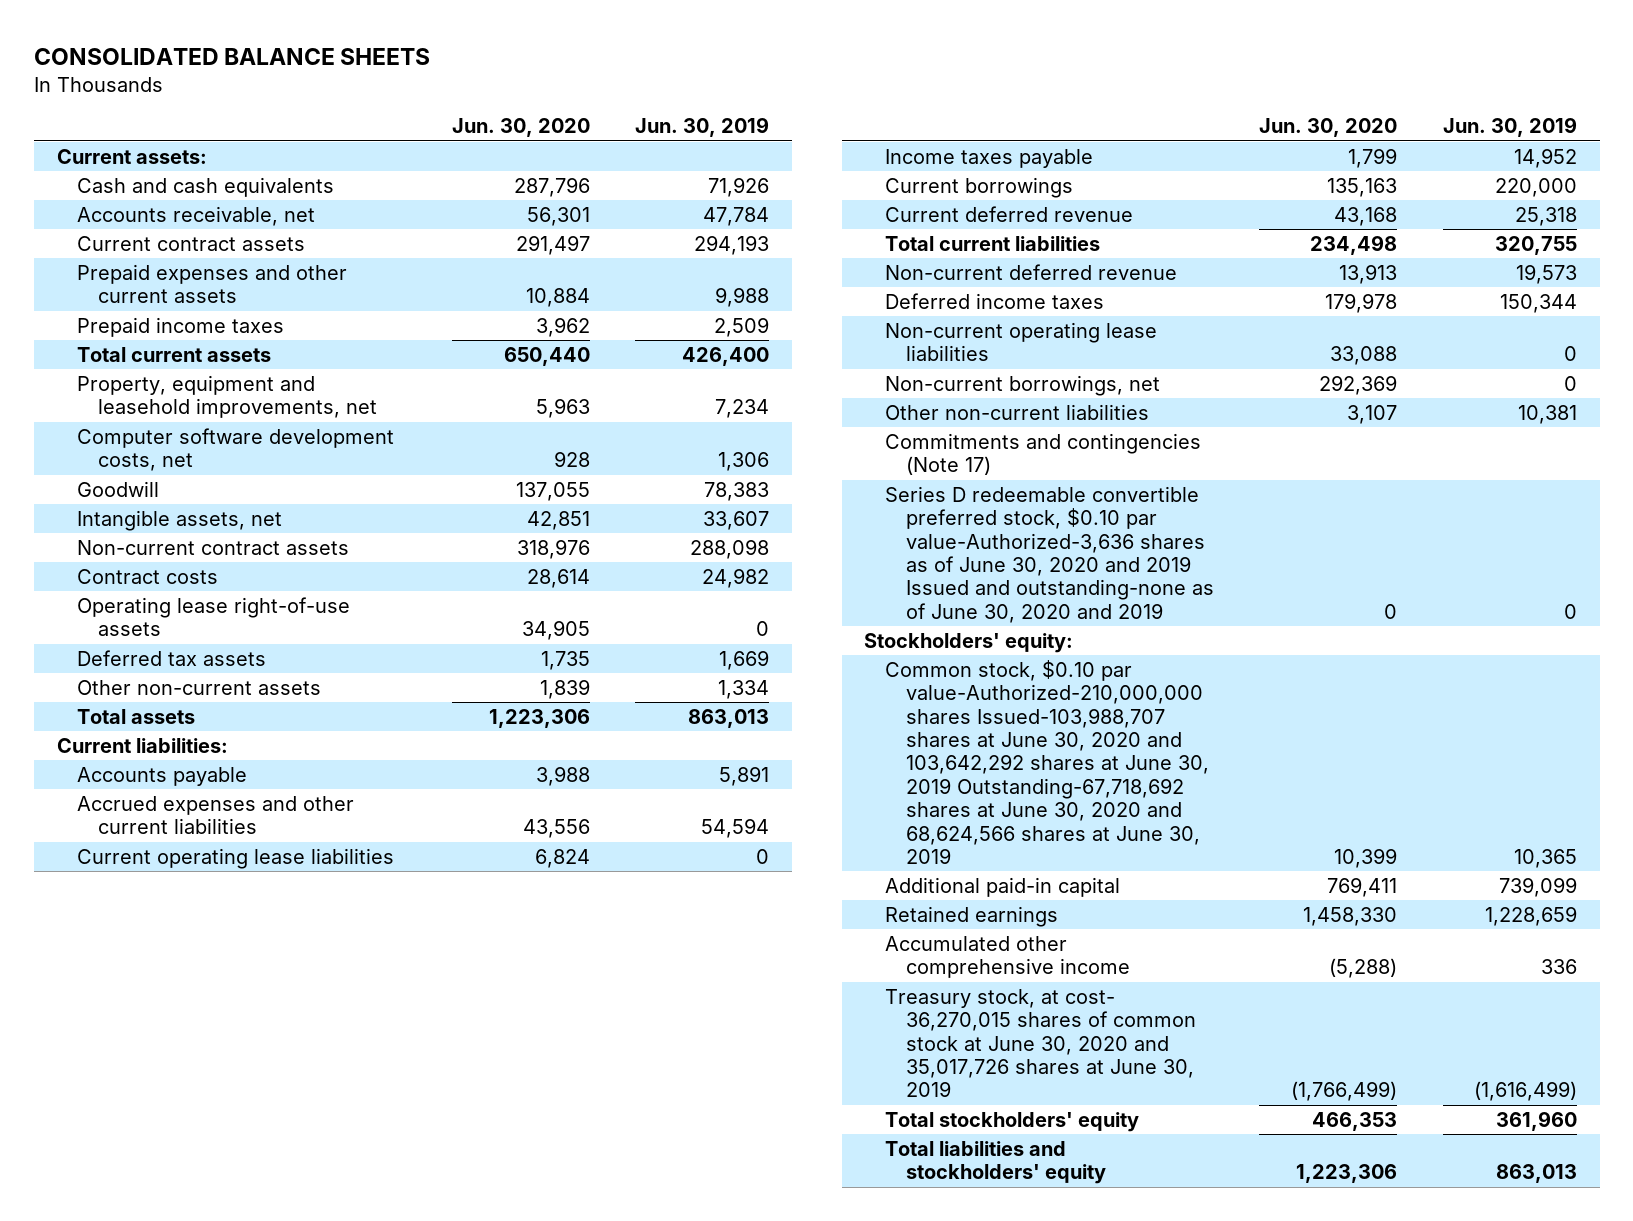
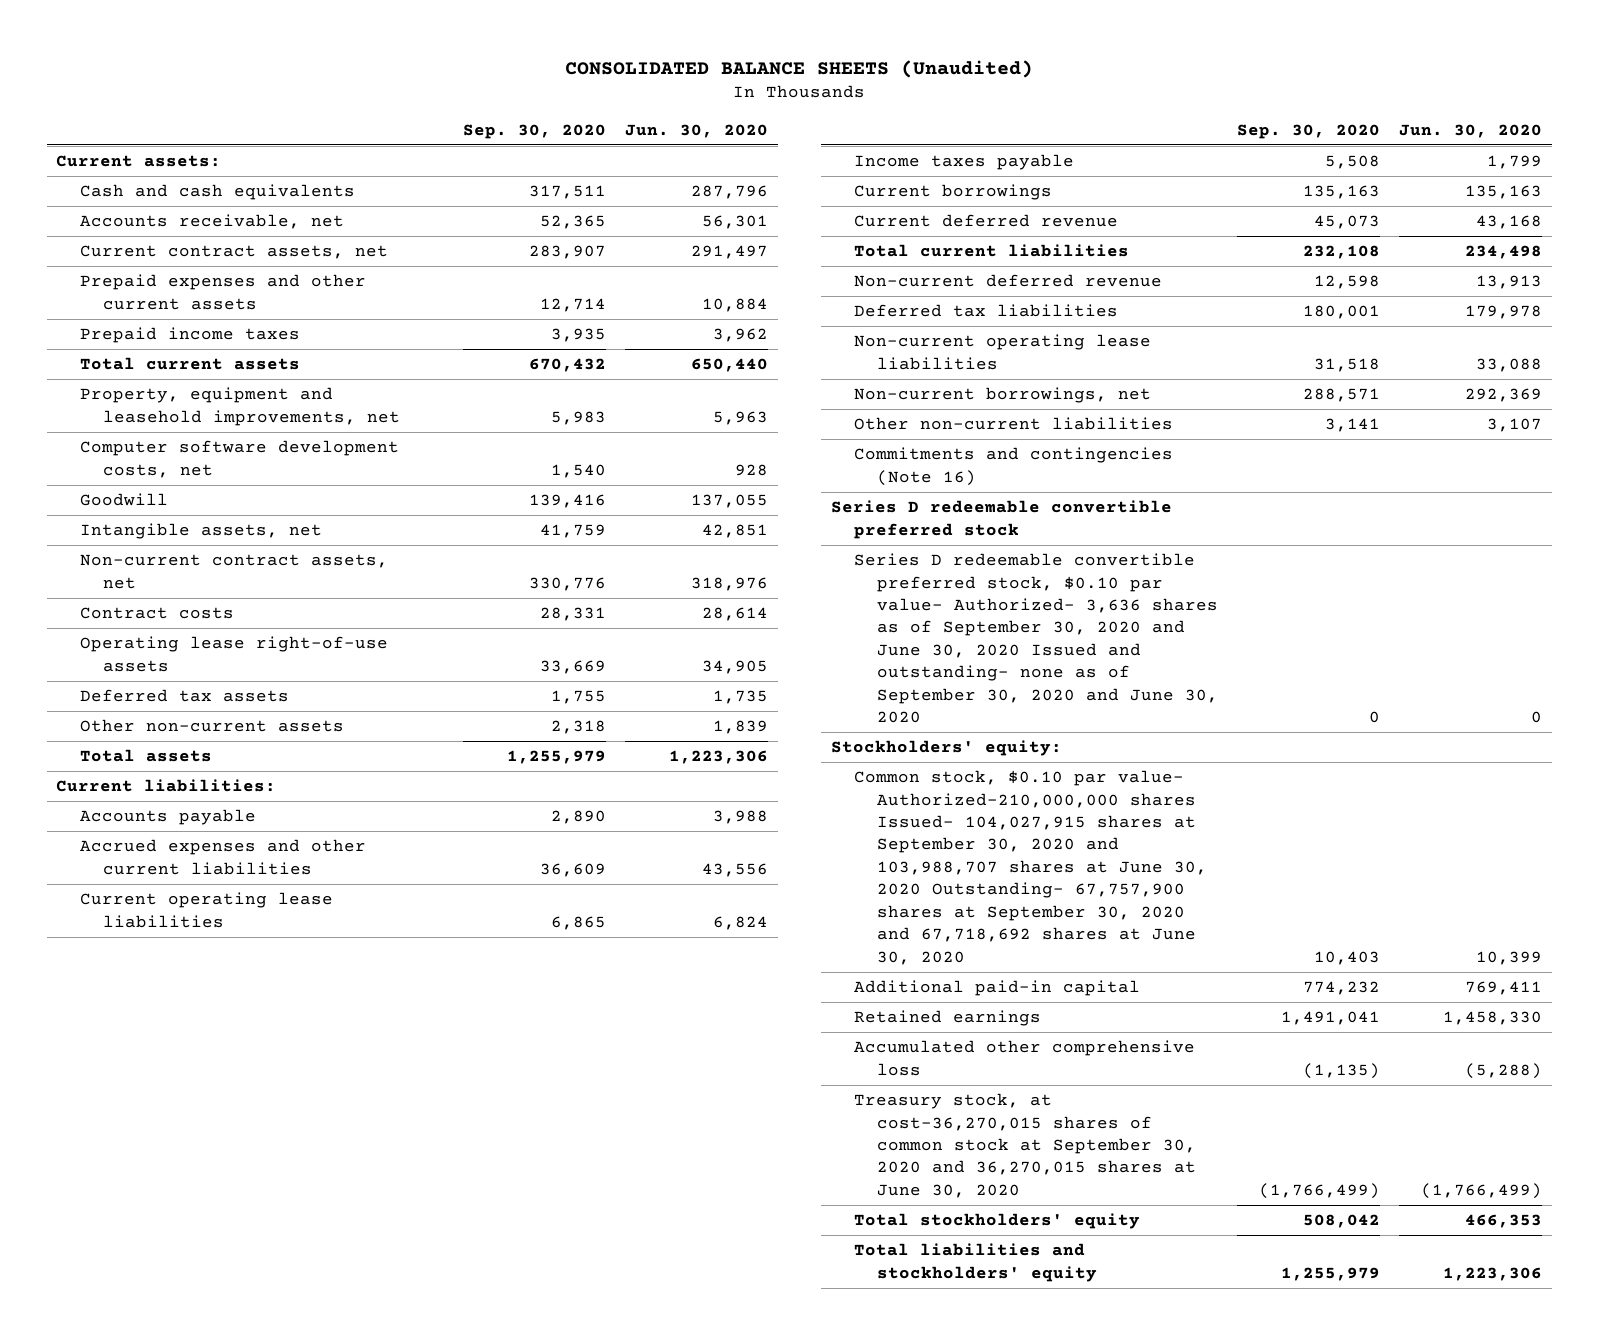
- CONSOLIDATED BALANCE SHEETS
+ CONSOLIDATED BALANCE SHEETS (Unaudited)
- | Jun. 30, 2020 | Jun. 30, 2019
+ | Sep. 30, 2020 | Jun. 30, 2020
- Current contract assets | 291,497 | 294,193
+ Current contract assets, net | 283,907 | 291,497
- Non-current contract assets | 318,976 | 288,098
+ Non-current contract assets, net | 330,776 | 318,976
- Deferred income taxes | 179,978 | 150,344
+ Deferred tax liabilities | 180,001 | 179,978
- Commitments and contingencies (Note 17)
- Series D redeemable convertible preferred stock, $0.10 par value-Authorized-3,636 shares as of June 30, 2020 and 2019 Issued and outstanding-none as of June 30, 2020 and 2019 | 0 | 0
+ Commitments and contingencies (Note 16)
+ Series D redeemable convertible preferred stock
+ Series D redeemable convertible preferred stock, $0.10 par value- Authorized- 3,636 shares as of September 30, 2020 and June 30, 2020 Issued and outstanding- none as of September 30, 2020 and June 30, 2020 | 0 | 0
- Common stock, $0.10 par value-Authorized-210,000,000 shares Issued-103,988,707 shares at June 30, 2020 and 103,642,292 shares at June 30, 2019 Outstanding-67,718,692 shares at June 30, 2020 and 68,624,566 shares at June 30, 2019 | 10,399 | 10,365
+ Common stock, $0.10 par value- Authorized-210,000,000 shares Issued- 104,027,915 shares at September 30, 2020 and 103,988,707 shares at June 30, 2020 Outstanding- 67,757,900 shares at September 30, 2020 and 67,718,692 shares at June 30, 2020 | 10,403 | 10,399
- Accumulated other comprehensive income | (5,288) | 336
- Treasury stock, at cost- 36,270,015 shares of common stock at June 30, 2020 and 35,017,726 shares at June 30, 2019 | (1,766,499) | (1,616,499)
+ Accumulated other comprehensive loss | (1,135) | (5,288)
+ Treasury stock, at cost-36,270,015 shares of common stock at September 30, 2020 and 36,270,015 shares at June 30, 2020 | (1,766,499) | (1,766,499)

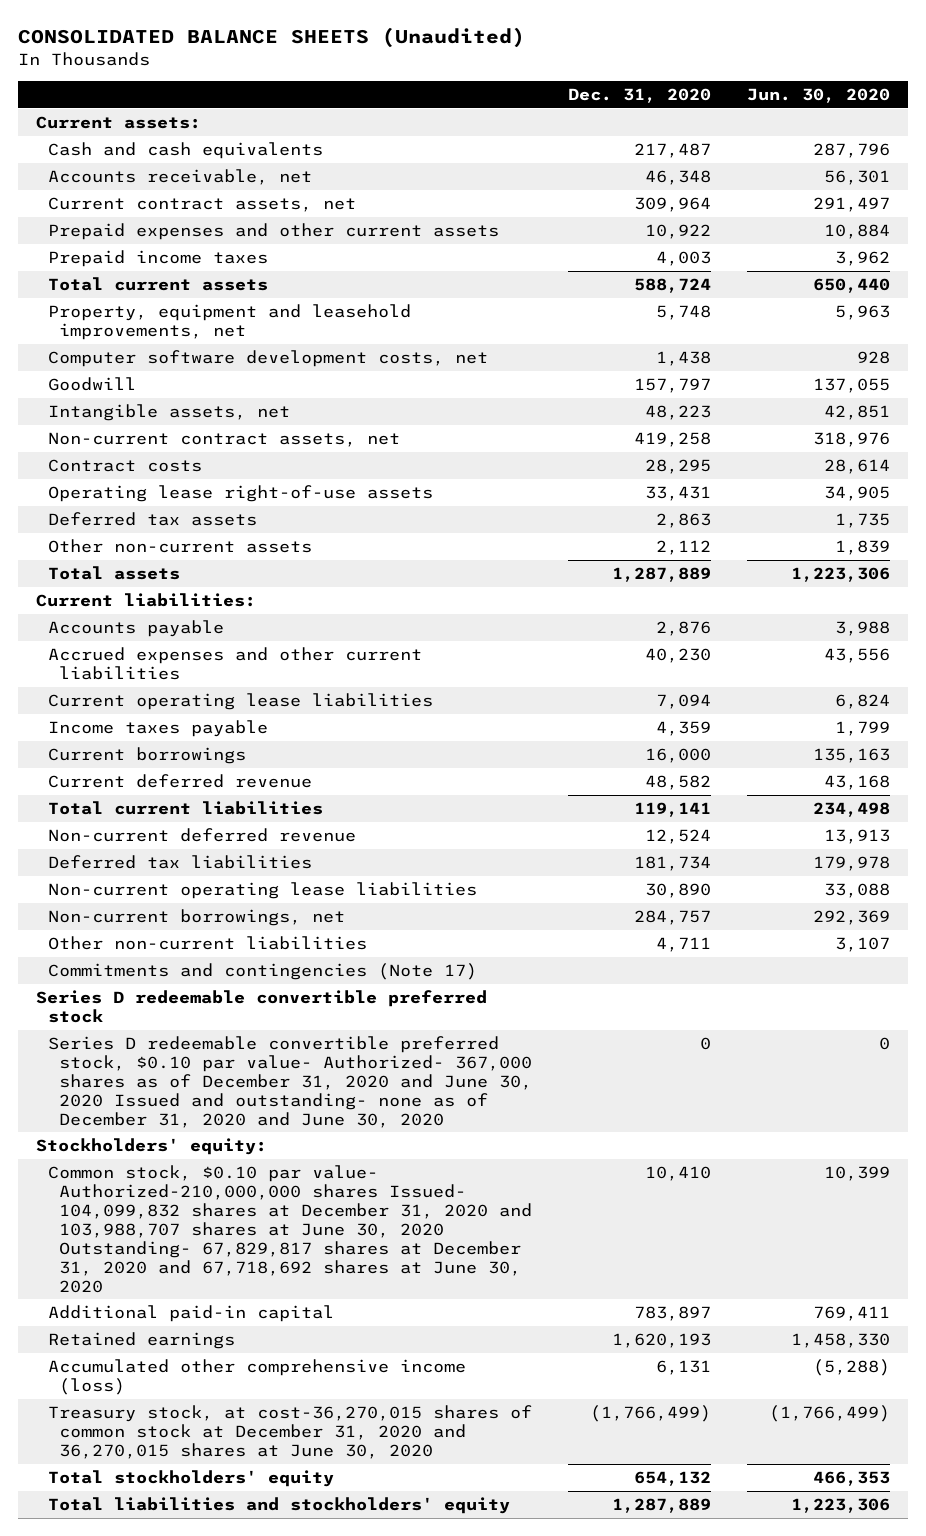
- | Sep. 30, 2020 | Jun. 30, 2020
+ | Dec. 31, 2020 | Jun. 30, 2020
- Commitments and contingencies (Note 16)
+ Commitments and contingencies (Note 17)
- Series D redeemable convertible preferred stock, $0.10 par value- Authorized- 3,636 shares as of September 30, 2020 and June 30, 2020 Issued and outstanding- none as of September 30, 2020 and June 30, 2020 | 0 | 0
+ Series D redeemable convertible preferred stock, $0.10 par value- Authorized- 367,000 shares as of December 31, 2020 and June 30, 2020 Issued and outstanding- none as of December 31, 2020 and June 30, 2020 | 0 | 0
- Common stock, $0.10 par value- Authorized-210,000,000 shares Issued- 104,027,915 shares at September 30, 2020 and 103,988,707 shares at June 30, 2020 Outstanding- 67,757,900 shares at September 30, 2020 and 67,718,692 shares at June 30, 2020 | 10,403 | 10,399
+ Common stock, $0.10 par value- Authorized-210,000,000 shares Issued- 104,099,832 shares at December 31, 2020 and 103,988,707 shares at June 30, 2020 Outstanding- 67,829,817 shares at December 31, 2020 and 67,718,692 shares at June 30, 2020 | 10,410 | 10,399
- Accumulated other comprehensive loss | (1,135) | (5,288)
- Treasury stock, at cost-36,270,015 shares of common stock at September 30, 2020 and 36,270,015 shares at June 30, 2020 | (1,766,499) | (1,766,499)
+ Accumulated other comprehensive income (loss) | 6,131 | (5,288)
+ Treasury stock, at cost-36,270,015 shares of common stock at December 31, 2020 and 36,270,015 shares at June 30, 2020 | (1,766,499) | (1,766,499)

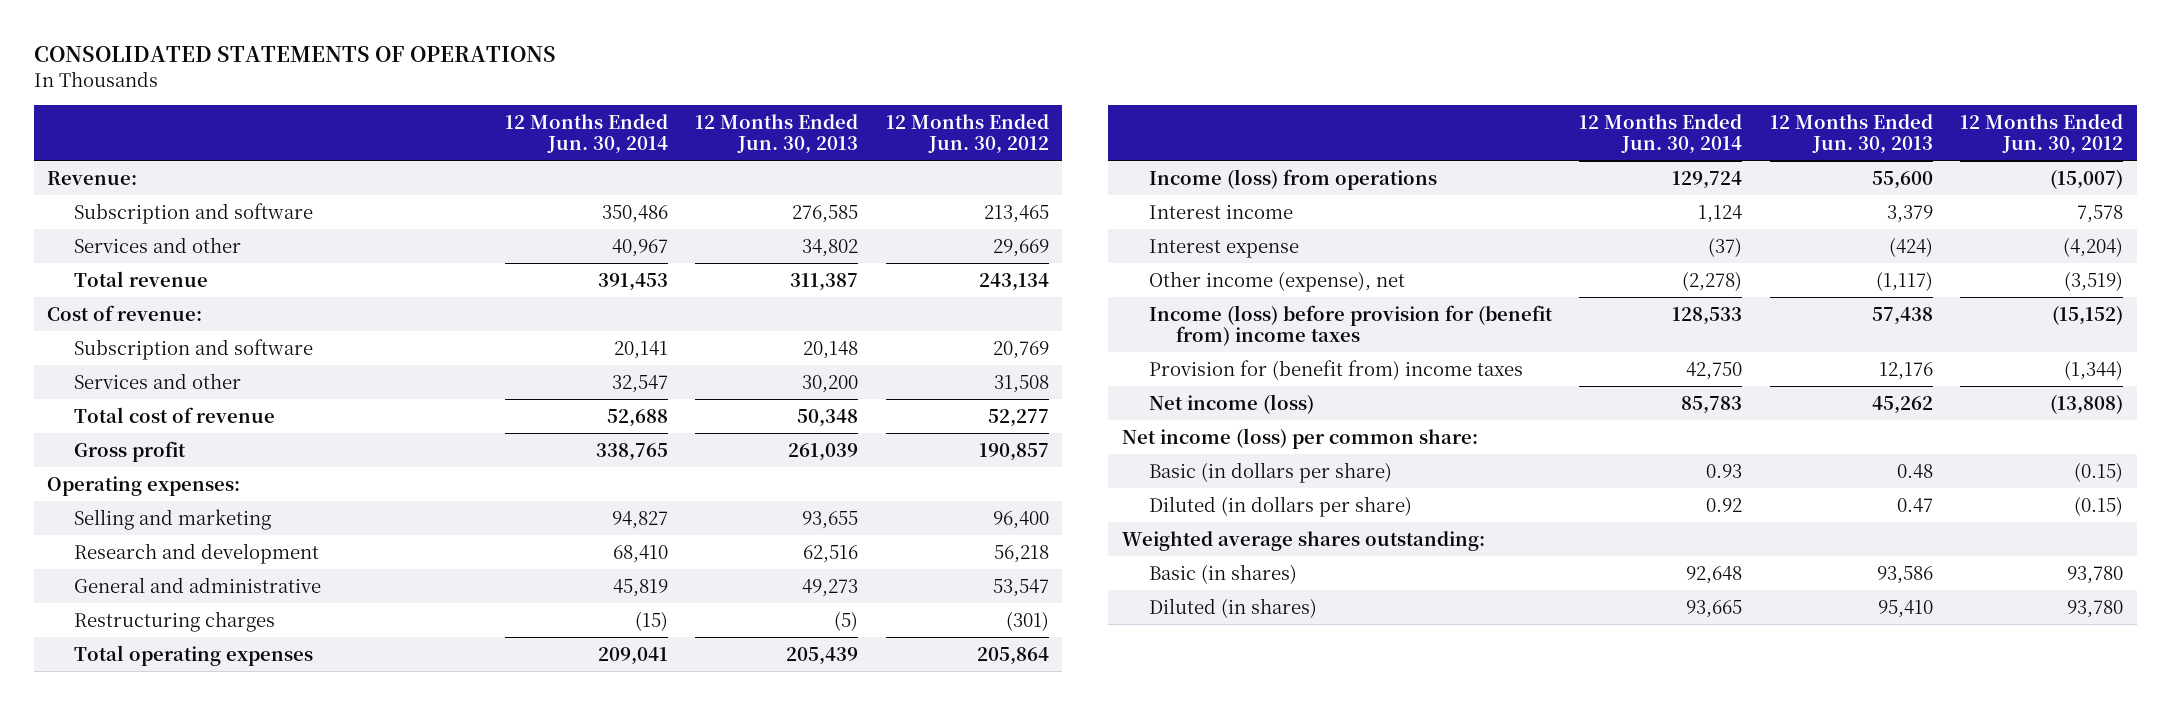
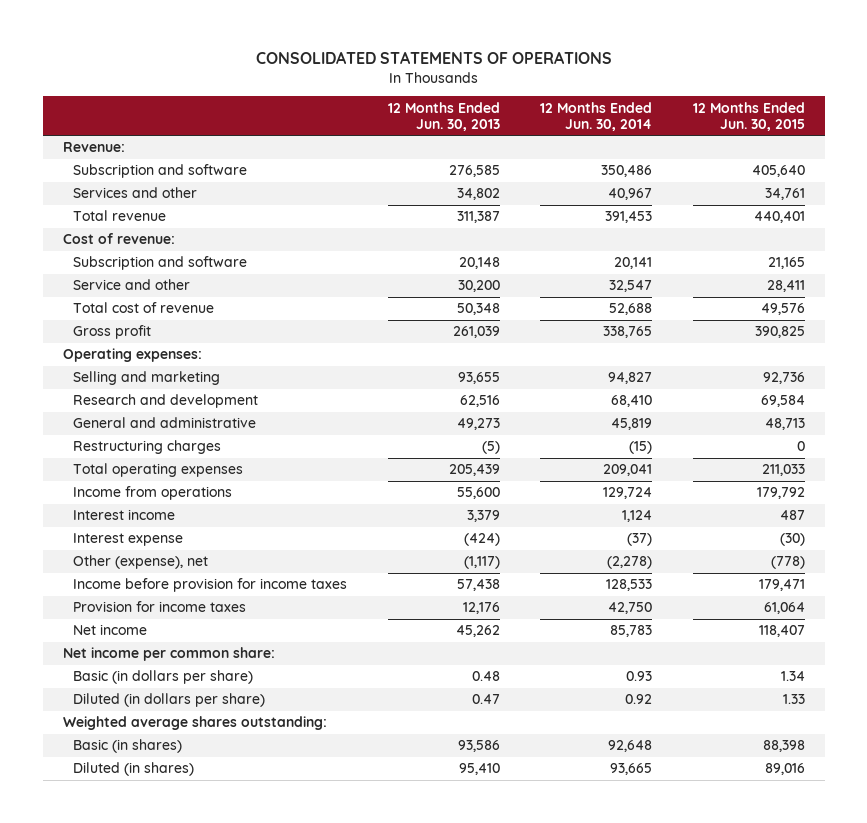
- | 12 Months Ended Jun. 30, 2014 | 12 Months Ended Jun. 30, 2013 | 12 Months Ended Jun. 30, 2012
+ | 12 Months Ended Jun. 30, 2013 | 12 Months Ended Jun. 30, 2014 | 12 Months Ended Jun. 30, 2015
- Services and other | 32,547 | 30,200 | 31,508
+ Service and other | 30,200 | 32,547 | 28,411
- Income (loss) from operations | 129,724 | 55,600 | (15,007)
+ Income from operations | 55,600 | 129,724 | 179,792
- Other income (expense), net | (2,278) | (1,117) | (3,519)
- Income (loss) before provision for (benefit from) income taxes | 128,533 | 57,438 | (15,152)
- Provision for (benefit from) income taxes | 42,750 | 12,176 | (1,344)
- Net income (loss) | 85,783 | 45,262 | (13,808)
- Net income (loss) per common share:
+ Other (expense), net | (1,117) | (2,278) | (778)
+ Income before provision for income taxes | 57,438 | 128,533 | 179,471
+ Provision for income taxes | 12,176 | 42,750 | 61,064
+ Net income | 45,262 | 85,783 | 118,407
+ Net income per common share:

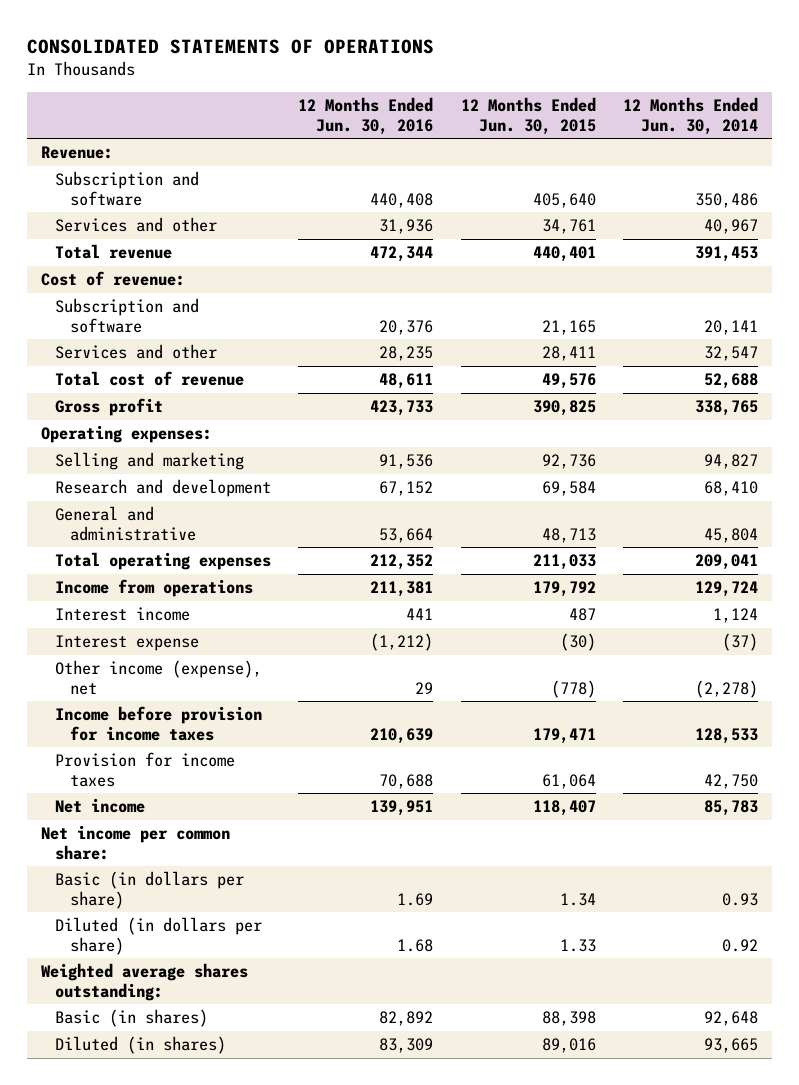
- | 12 Months Ended Jun. 30, 2013 | 12 Months Ended Jun. 30, 2014 | 12 Months Ended Jun. 30, 2015
+ | 12 Months Ended Jun. 30, 2016 | 12 Months Ended Jun. 30, 2015 | 12 Months Ended Jun. 30, 2014
- Service and other | 30,200 | 32,547 | 28,411
+ Services and other | 28,235 | 28,411 | 32,547
- General and administrative | 49,273 | 45,819 | 48,713
- Restructuring charges | (5) | (15) | 0
+ General and administrative | 53,664 | 48,713 | 45,804
- Other (expense), net | (1,117) | (2,278) | (778)
+ Other income (expense), net | 29 | (778) | (2,278)

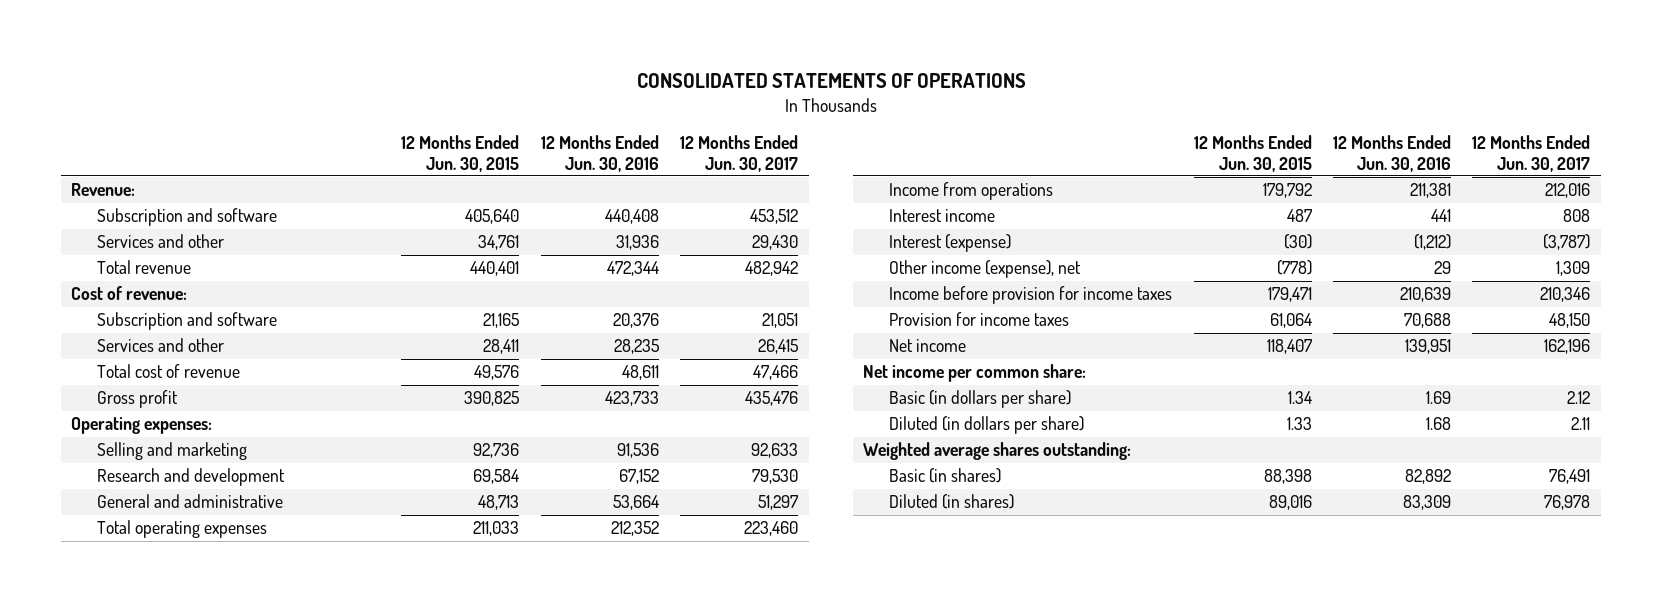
- | 12 Months Ended Jun. 30, 2016 | 12 Months Ended Jun. 30, 2015 | 12 Months Ended Jun. 30, 2014
+ | 12 Months Ended Jun. 30, 2015 | 12 Months Ended Jun. 30, 2016 | 12 Months Ended Jun. 30, 2017
- Interest expense | (1,212) | (30) | (37)
+ Interest (expense) | (30) | (1,212) | (3,787)

